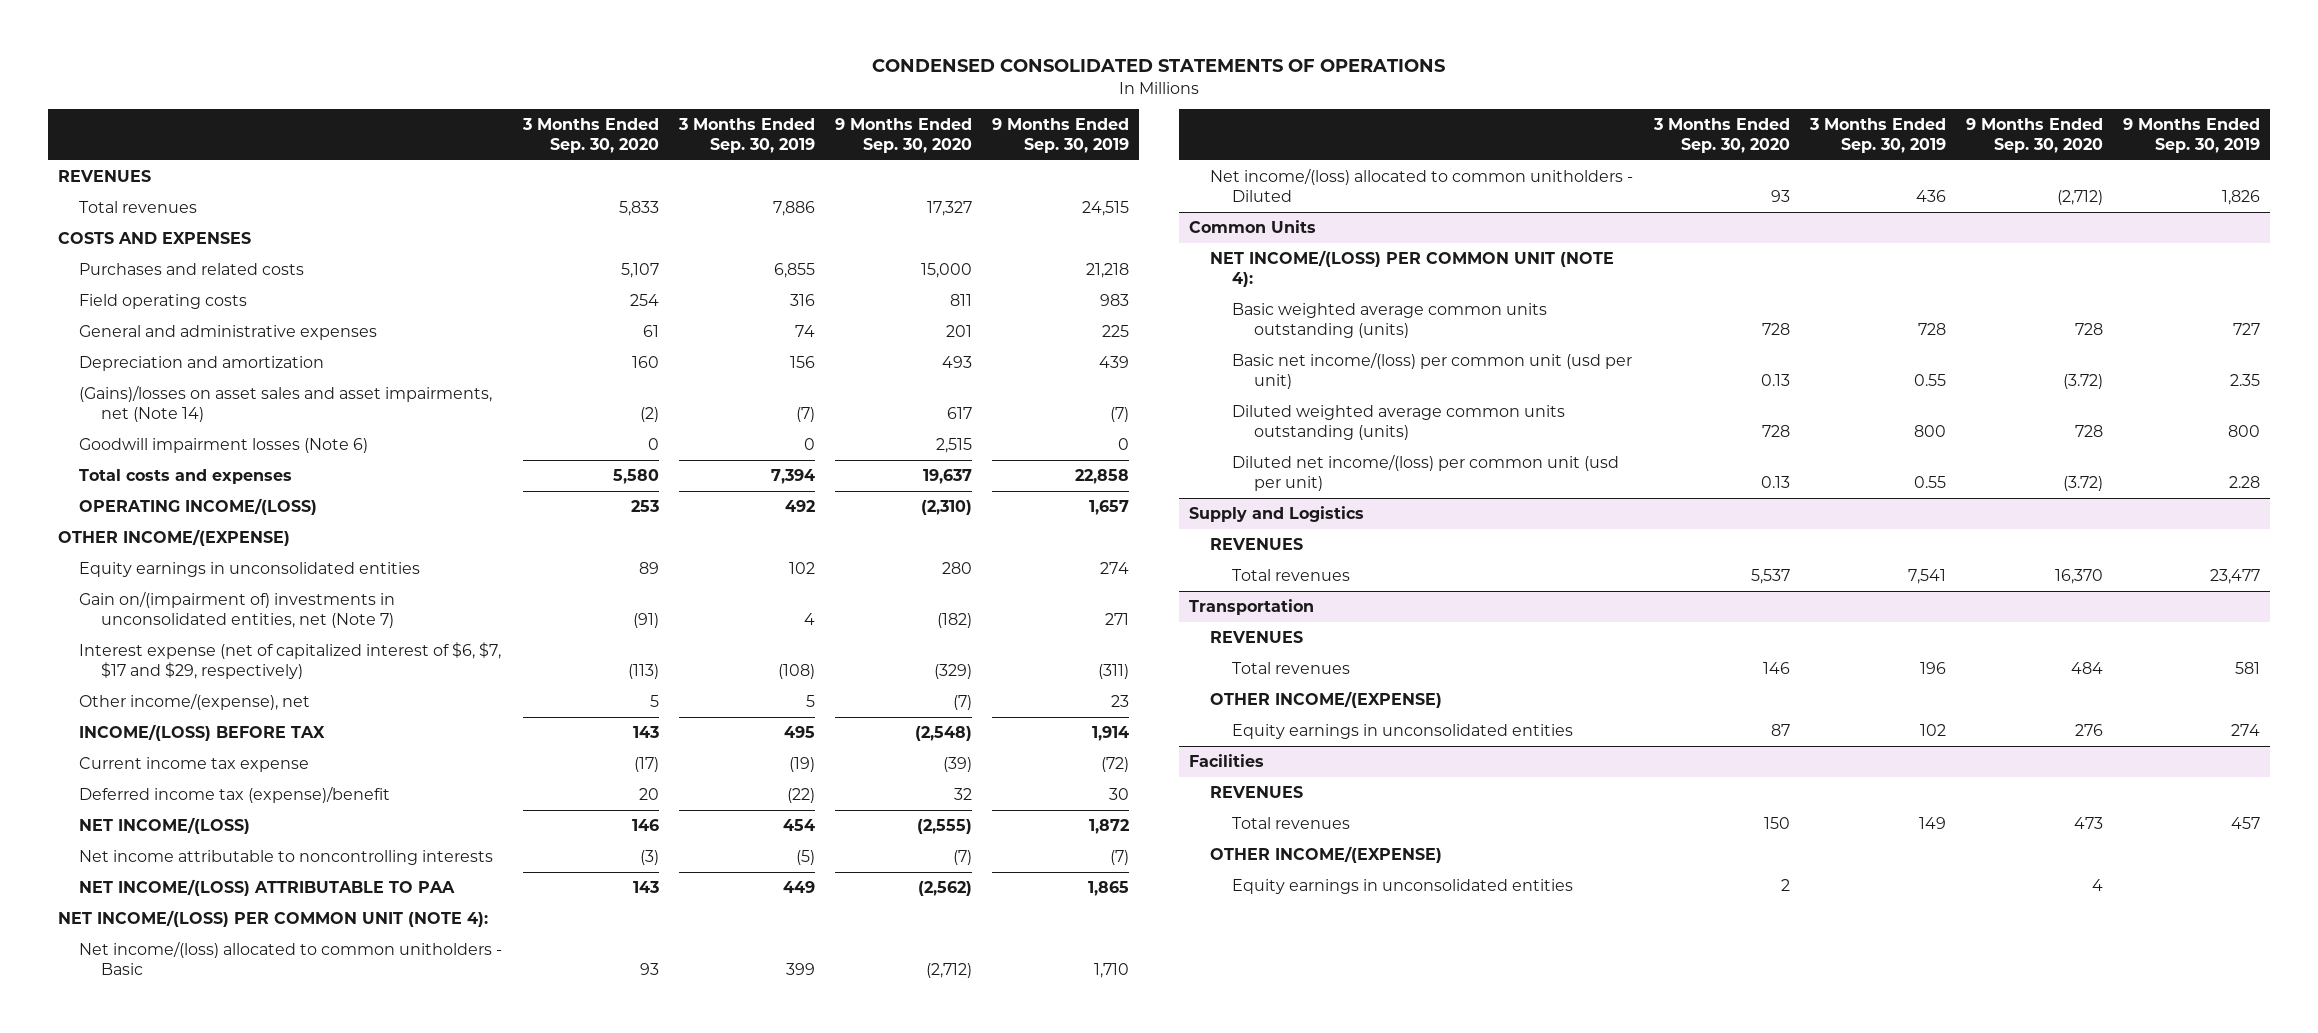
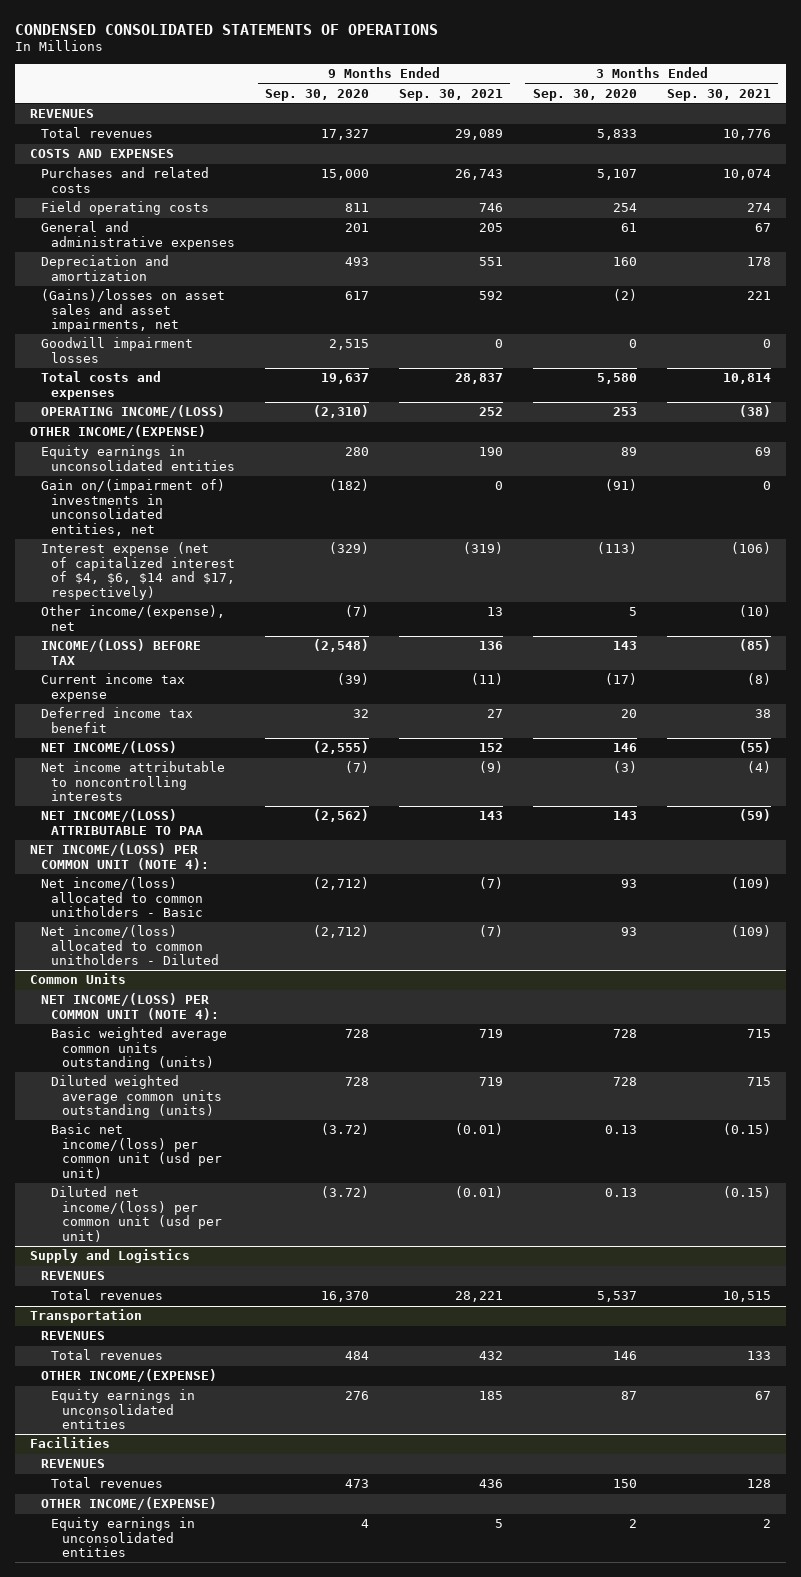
- | 3 Months Ended Sep. 30, 2020 | 3 Months Ended Sep. 30, 2019 | 9 Months Ended Sep. 30, 2020 | 9 Months Ended Sep. 30, 2019
+ | 9 Months Ended Sep. 30, 2020 | 9 Months Ended Sep. 30, 2021 | 3 Months Ended Sep. 30, 2020 | 3 Months Ended Sep. 30, 2021
- (Gains)/losses on asset sales and asset impairments, net (Note 14) | (2) | (7) | 617 | (7)
- Goodwill impairment losses (Note 6) | 0 | 0 | 2,515 | 0
+ (Gains)/losses on asset sales and asset impairments, net | 617 | 592 | (2) | 221
+ Goodwill impairment losses | 2,515 | 0 | 0 | 0
- Gain on/(impairment of) investments in unconsolidated entities, net (Note 7) | (91) | 4 | (182) | 271
- Interest expense (net of capitalized interest of $6, $7, $17 and $29, respectively) | (113) | (108) | (329) | (311)
+ Gain on/(impairment of) investments in unconsolidated entities, net | (182) | 0 | (91) | 0
+ Interest expense (net of capitalized interest of $4, $6, $14 and $17, respectively) | (329) | (319) | (113) | (106)
- Deferred income tax (expense)/benefit | 20 | (22) | 32 | 30
+ Deferred income tax benefit | 32 | 27 | 20 | 38
@ Common Units
moved down: Basic net income/(loss) per common unit (usd per unit) | (3.72) | (0.01) | 0.13 | (0.15)

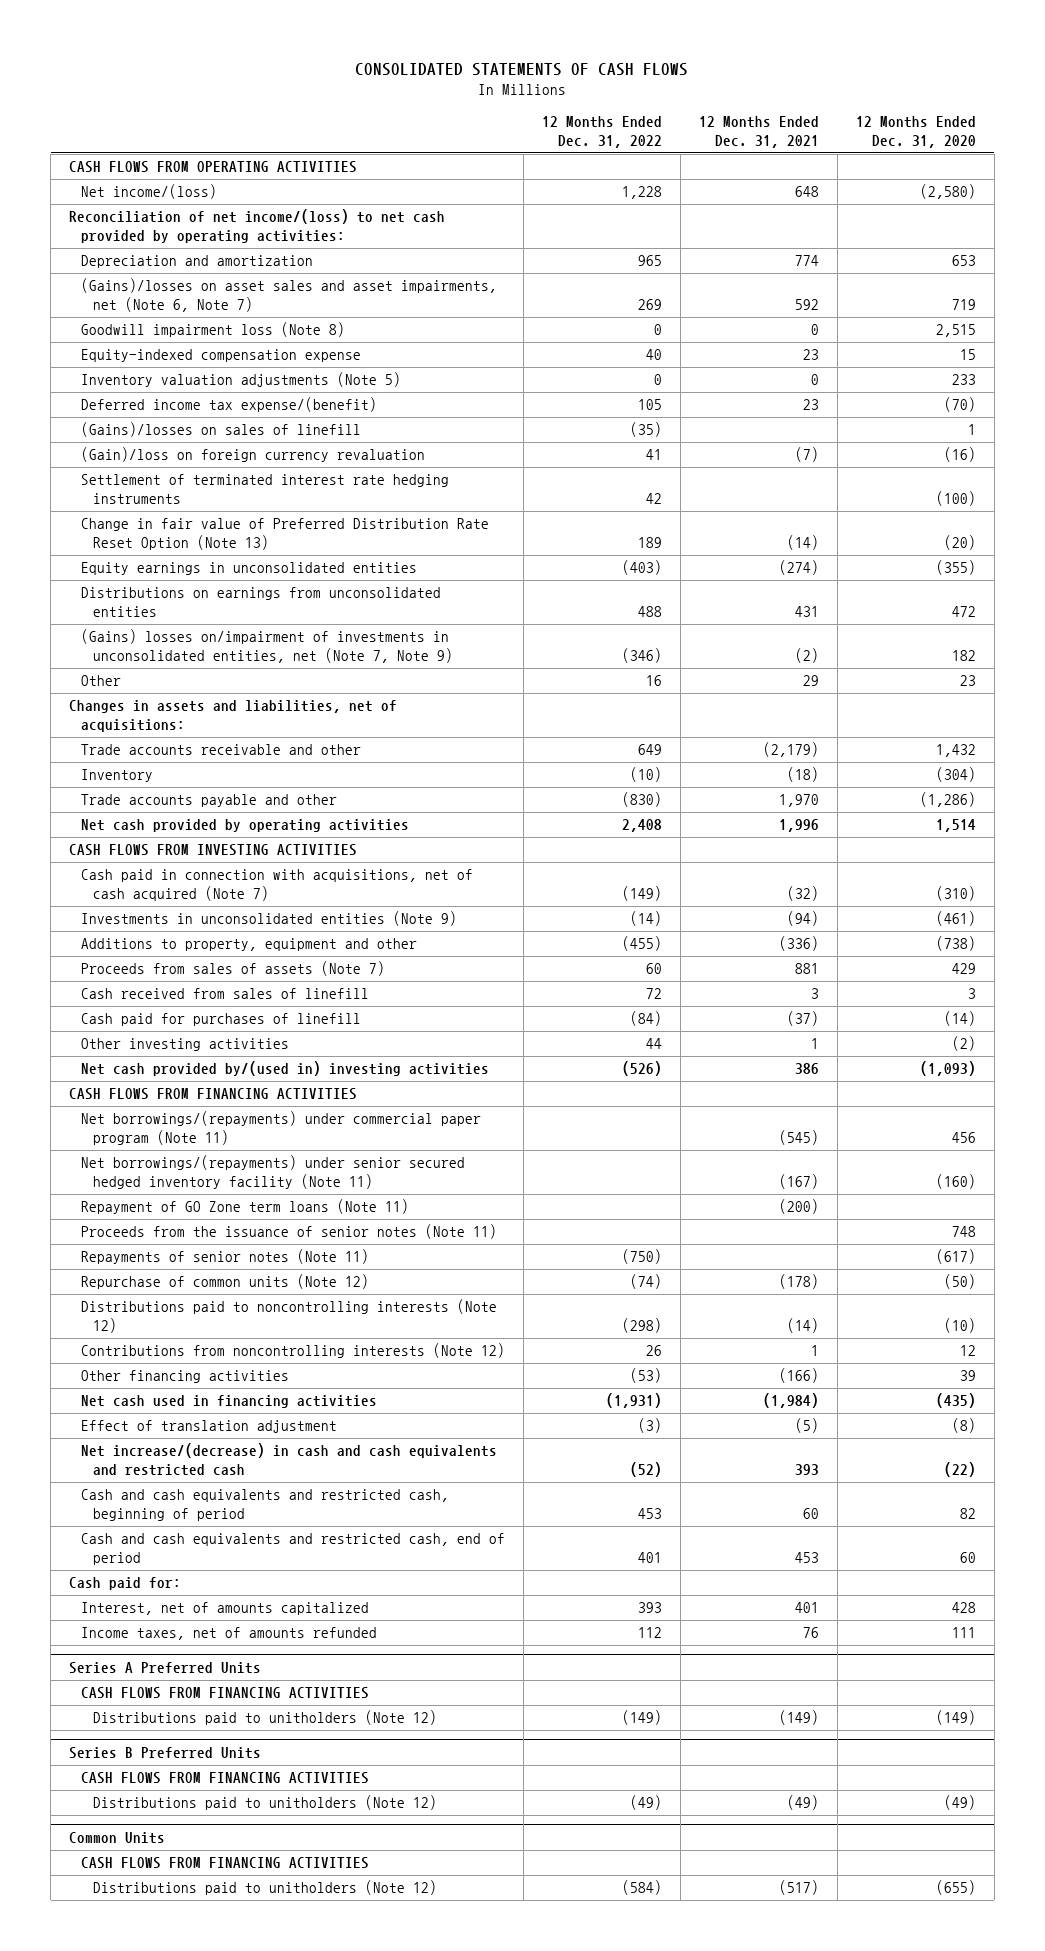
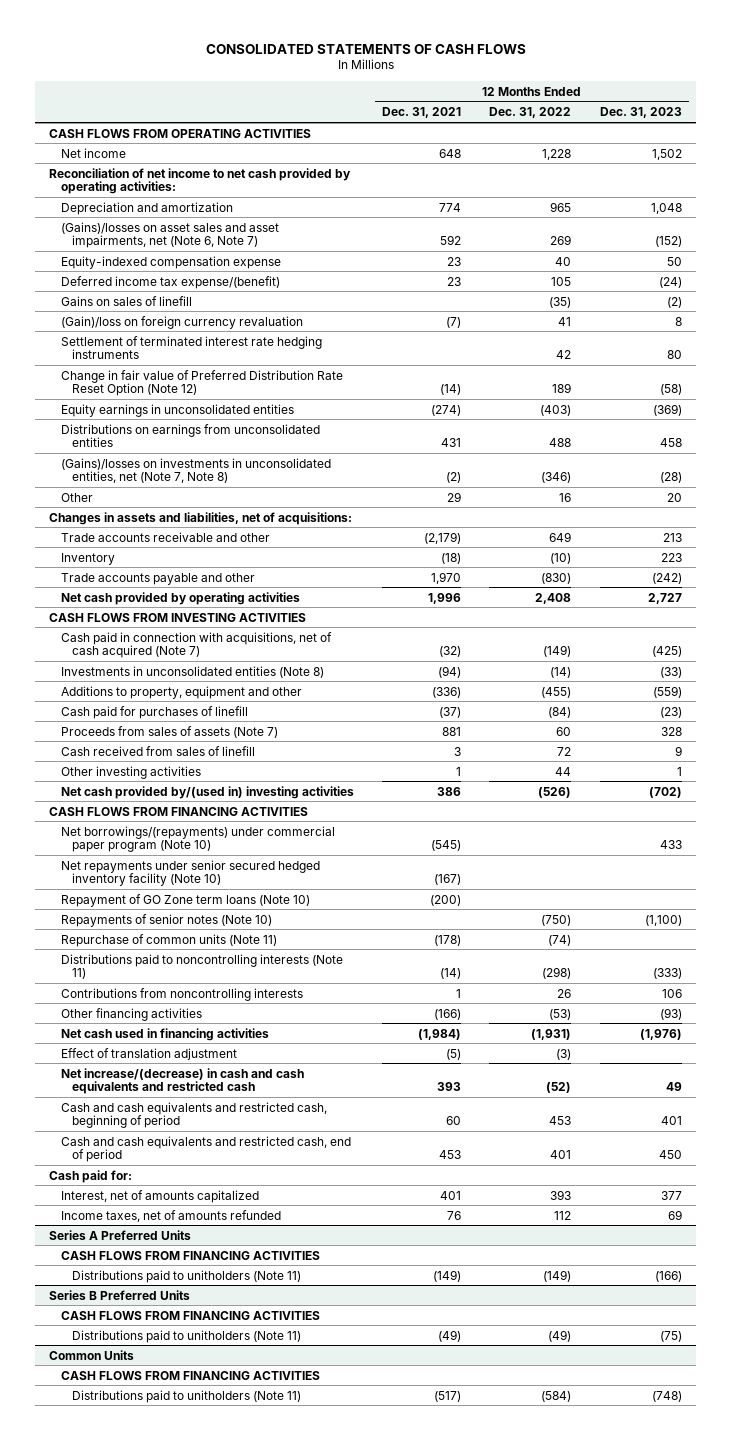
- | 12 Months Ended Dec. 31, 2022 | 12 Months Ended Dec. 31, 2021 | 12 Months Ended Dec. 31, 2020
+ | 12 Months Ended Dec. 31, 2021 | 12 Months Ended Dec. 31, 2022 | 12 Months Ended Dec. 31, 2023
- Net income/(loss) | 1,228 | 648 | (2,580)
- Reconciliation of net income/(loss) to net cash provided by operating activities:
+ Net income | 648 | 1,228 | 1,502
+ Reconciliation of net income to net cash provided by operating activities:
- Goodwill impairment loss (Note 8) | 0 | 0 | 2,515
- Inventory valuation adjustments (Note 5) | 0 | 0 | 233
- (Gains)/losses on sales of linefill | (35) | | 1
+ Gains on sales of linefill | | (35) | (2)
- Change in fair value of Preferred Distribution Rate Reset Option (Note 13) | 189 | (14) | (20)
+ Change in fair value of Preferred Distribution Rate Reset Option (Note 12) | (14) | 189 | (58)
- (Gains) losses on/impairment of investments in unconsolidated entities, net (Note 7, Note 9) | (346) | (2) | 182
+ (Gains)/losses on investments in unconsolidated entities, net (Note 7, Note 8) | (2) | (346) | (28)
- Investments in unconsolidated entities (Note 9) | (14) | (94) | (461)
+ Investments in unconsolidated entities (Note 8) | (94) | (14) | (33)
moved up: Cash paid for purchases of linefill | (37) | (84) | (23)
- Net borrowings/(repayments) under commercial paper program (Note 11) | | (545) | 456
- Net borrowings/(repayments) under senior secured hedged inventory facility (Note 11) | | (167) | (160)
- Repayment of GO Zone term loans (Note 11) | | (200) |
- Proceeds from the issuance of senior notes (Note 11) | | | 748
- Repayments of senior notes (Note 11) | (750) | | (617)
- Repurchase of common units (Note 12) | (74) | (178) | (50)
- Distributions paid to noncontrolling interests (Note 12) | (298) | (14) | (10)
- Contributions from noncontrolling interests (Note 12) | 26 | 1 | 12
+ Net borrowings/(repayments) under commercial paper program (Note 10) | (545) | | 433
+ Net repayments under senior secured hedged inventory facility (Note 10) | (167) | |
+ Repayment of GO Zone term loans (Note 10) | (200) | |
+ Repayments of senior notes (Note 10) | | (750) | (1,100)
+ Repurchase of common units (Note 11) | (178) | (74) |
+ Distributions paid to noncontrolling interests (Note 11) | (14) | (298) | (333)
+ Contributions from noncontrolling interests | 1 | 26 | 106
@ Series A Preferred Units
- Distributions paid to unitholders (Note 12) | (149) | (149) | (149)
+ Distributions paid to unitholders (Note 11) | (149) | (149) | (166)
@ Series B Preferred Units
- Distributions paid to unitholders (Note 12) | (49) | (49) | (49)
+ Distributions paid to unitholders (Note 11) | (49) | (49) | (75)
@ Common Units
- Distributions paid to unitholders (Note 12) | (584) | (517) | (655)
+ Distributions paid to unitholders (Note 11) | (517) | (584) | (748)

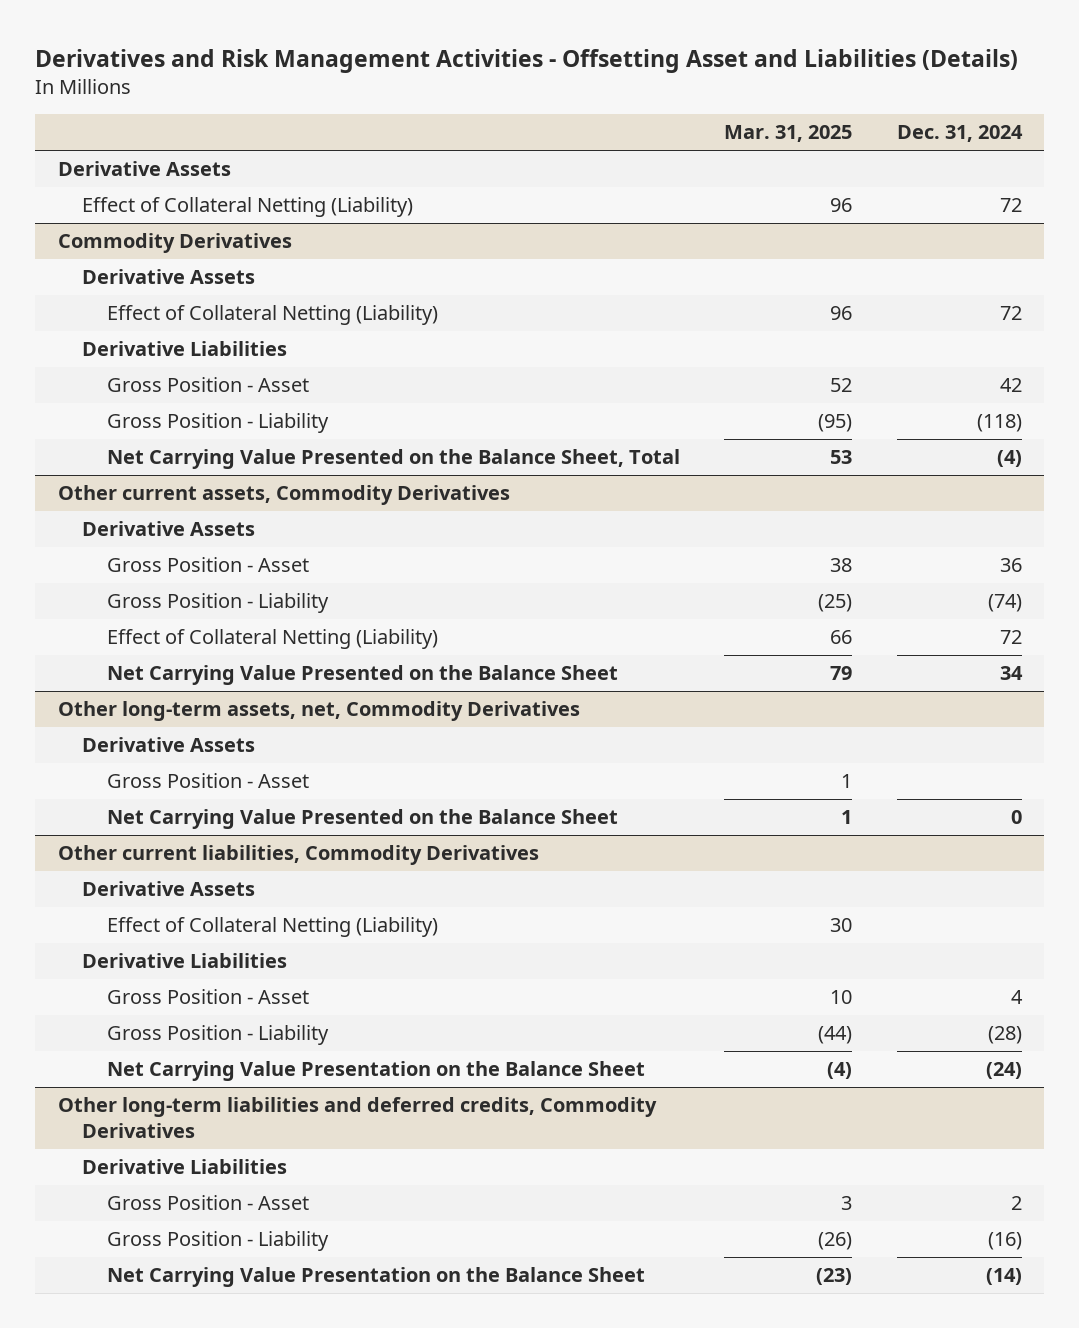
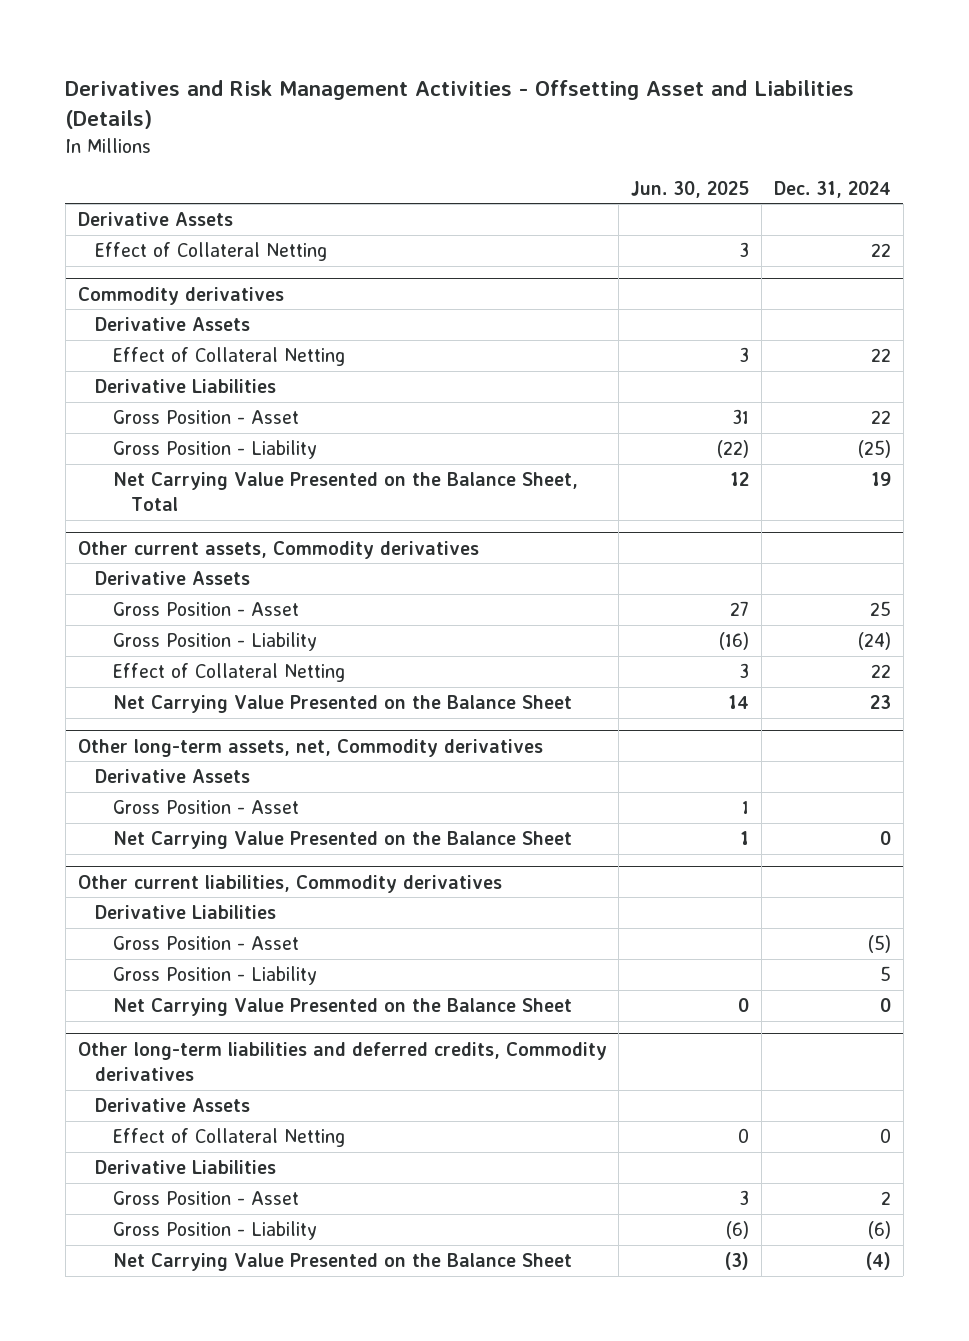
- | Mar. 31, 2025 | Dec. 31, 2024
+ | Jun. 30, 2025 | Dec. 31, 2024
- Effect of Collateral Netting (Liability) | 96 | 72
- Commodity Derivatives
+ Effect of Collateral Netting | 3 | 22
+ Commodity derivatives
- Effect of Collateral Netting (Liability) | 96 | 72
+ Effect of Collateral Netting | 3 | 22
- Gross Position - Asset | 52 | 42
- Gross Position - Liability | (95) | (118)
- Net Carrying Value Presented on the Balance Sheet, Total | 53 | (4)
- Other current assets, Commodity Derivatives
+ Gross Position - Asset | 31 | 22
+ Gross Position - Liability | (22) | (25)
+ Net Carrying Value Presented on the Balance Sheet, Total | 12 | 19
+ Other current assets, Commodity derivatives
- Gross Position - Asset | 38 | 36
- Gross Position - Liability | (25) | (74)
- Effect of Collateral Netting (Liability) | 66 | 72
- Net Carrying Value Presented on the Balance Sheet | 79 | 34
- Other long-term assets, net, Commodity Derivatives
+ Gross Position - Asset | 27 | 25
+ Gross Position - Liability | (16) | (24)
+ Effect of Collateral Netting | 3 | 22
+ Net Carrying Value Presented on the Balance Sheet | 14 | 23
+ Other long-term assets, net, Commodity derivatives
- Other current liabilities, Commodity Derivatives
- Derivative Assets
- Effect of Collateral Netting (Liability) | 30 |
+ Other current liabilities, Commodity derivatives
- Gross Position - Asset | 10 | 4
- Gross Position - Liability | (44) | (28)
- Net Carrying Value Presentation on the Balance Sheet | (4) | (24)
- Other long-term liabilities and deferred credits, Commodity Derivatives
+ Gross Position - Asset | | (5)
+ Gross Position - Liability | | 5
+ Net Carrying Value Presented on the Balance Sheet | 0 | 0
+ Other long-term liabilities and deferred credits, Commodity derivatives
+ Derivative Assets
+ Effect of Collateral Netting | 0 | 0
- Gross Position - Liability | (26) | (16)
- Net Carrying Value Presentation on the Balance Sheet | (23) | (14)
+ Gross Position - Liability | (6) | (6)
+ Net Carrying Value Presented on the Balance Sheet | (3) | (4)

